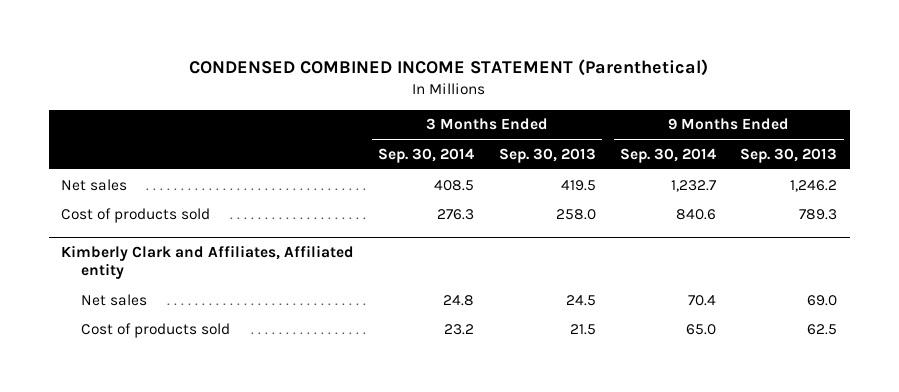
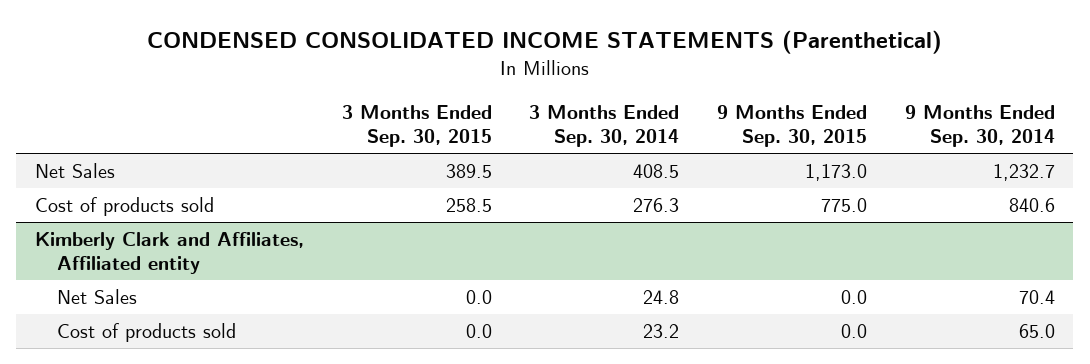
- CONDENSED COMBINED INCOME STATEMENT (Parenthetical)
+ CONDENSED CONSOLIDATED INCOME STATEMENTS (Parenthetical)
- | 3 Months Ended Sep. 30, 2014 | 3 Months Ended Sep. 30, 2013 | 9 Months Ended Sep. 30, 2014 | 9 Months Ended Sep. 30, 2013
+ | 3 Months Ended Sep. 30, 2015 | 3 Months Ended Sep. 30, 2014 | 9 Months Ended Sep. 30, 2015 | 9 Months Ended Sep. 30, 2014
- Net sales | 408.5 | 419.5 | 1,232.7 | 1,246.2
+ Net Sales | 389.5 | 408.5 | 1,173.0 | 1,232.7
@ Kimberly Clark and Affiliates, Affiliated entity
- Net sales | 24.8 | 24.5 | 70.4 | 69.0
+ Net Sales | 0.0 | 24.8 | 0.0 | 70.4

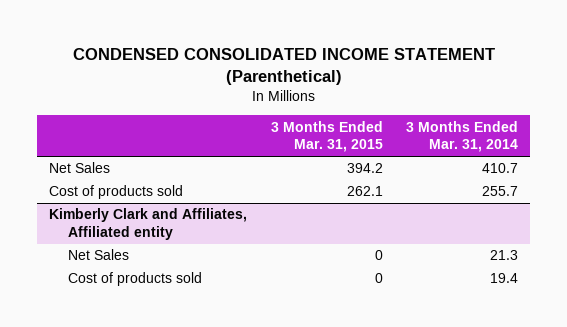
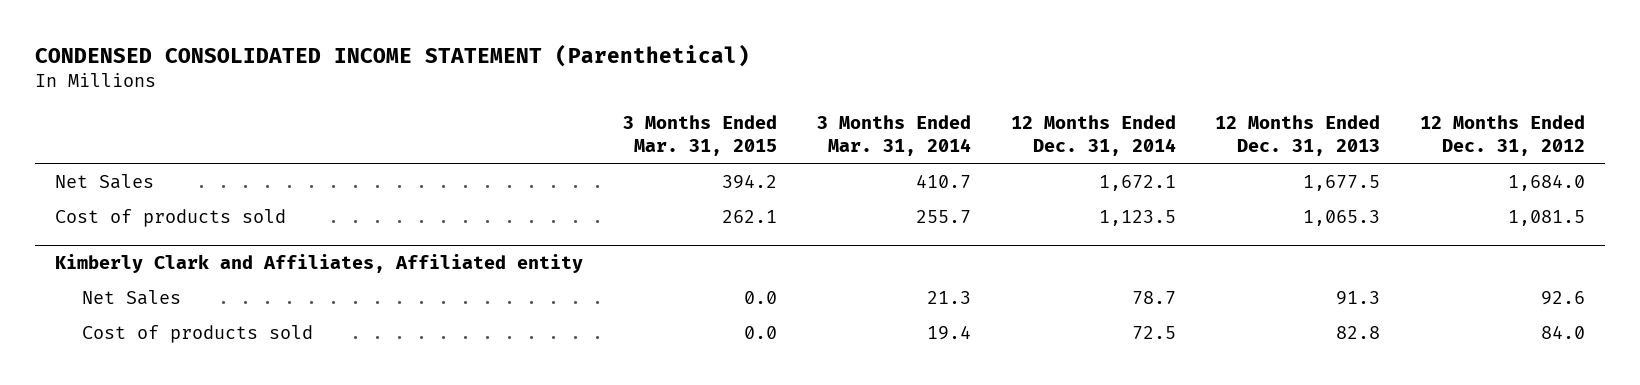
- | 3 Months Ended Mar. 31, 2015 | 3 Months Ended Mar. 31, 2014
+ | 3 Months Ended Mar. 31, 2015 | 3 Months Ended Mar. 31, 2014 | 12 Months Ended Dec. 31, 2014 | 12 Months Ended Dec. 31, 2013 | 12 Months Ended Dec. 31, 2012
@ Kimberly Clark and Affiliates, Affiliated entity
- Net Sales | 0 | 21.3
- Cost of products sold | 0 | 19.4
+ Net Sales | 0.0 | 21.3 | 78.7 | 91.3 | 92.6
+ Cost of products sold | 0.0 | 19.4 | 72.5 | 82.8 | 84.0

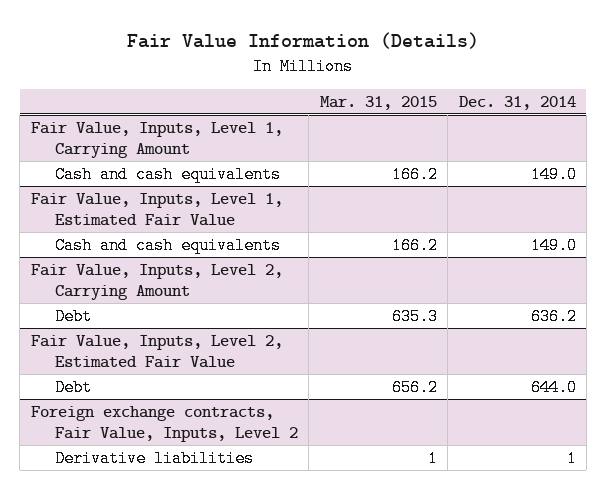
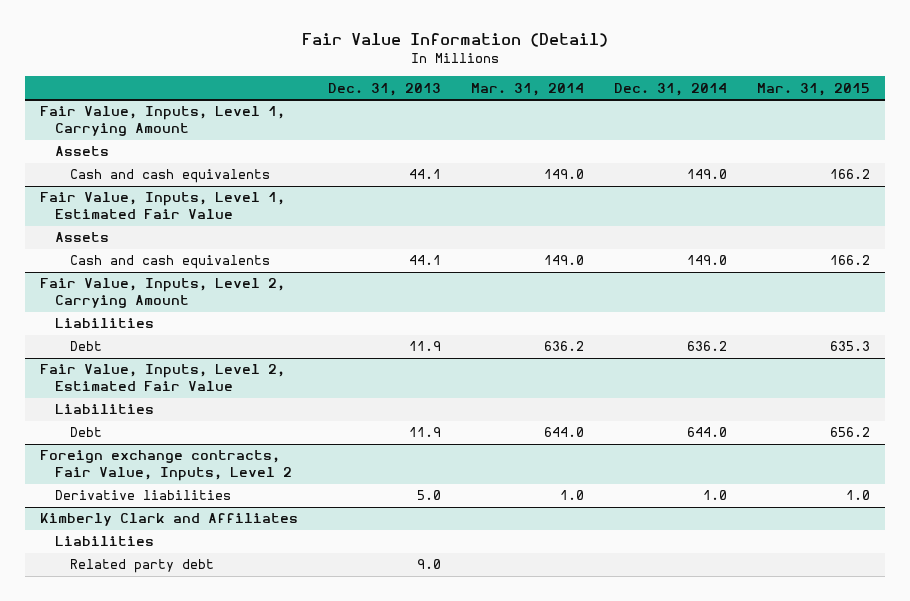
- Fair Value Information (Details)
+ Fair Value Information (Detail)
- | Mar. 31, 2015 | Dec. 31, 2014
+ | Dec. 31, 2013 | Mar. 31, 2014 | Dec. 31, 2014 | Mar. 31, 2015
@ Fair Value, Inputs, Level 1, Carrying Amount
+ Assets
@ Fair Value, Inputs, Level 1, Estimated Fair Value
+ Assets
@ Fair Value, Inputs, Level 2, Carrying Amount
+ Liabilities
@ Fair Value, Inputs, Level 2, Estimated Fair Value
+ Liabilities
@ Foreign exchange contracts, Fair Value, Inputs, Level 2
- Derivative liabilities | 1 | 1
+ Derivative liabilities | 5.0 | 1.0 | 1.0 | 1.0
+ Kimberly Clark and Affiliates
+ Liabilities
+ Related party debt | 9.0 | | |

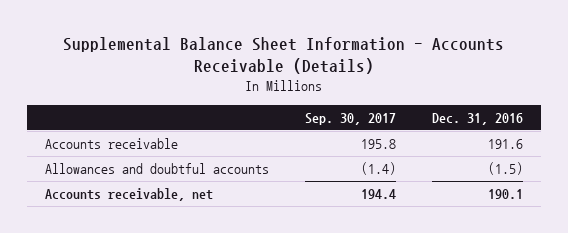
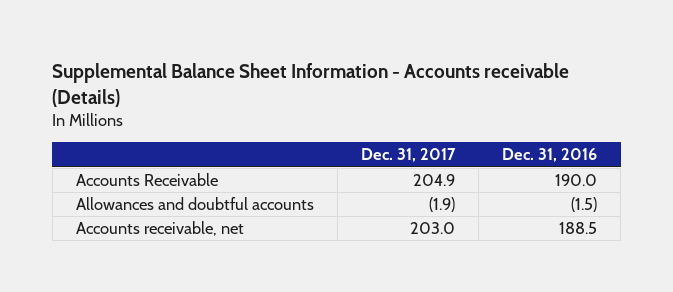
- Supplemental Balance Sheet Information - Accounts Receivable (Details)
+ Supplemental Balance Sheet Information - Accounts receivable (Details)
- | Sep. 30, 2017 | Dec. 31, 2016
+ | Dec. 31, 2017 | Dec. 31, 2016
- Accounts receivable | 195.8 | 191.6
+ Accounts Receivable | 204.9 | 190.0
- Accounts receivable, net | 194.4 | 190.1
+ Accounts receivable, net | 203.0 | 188.5

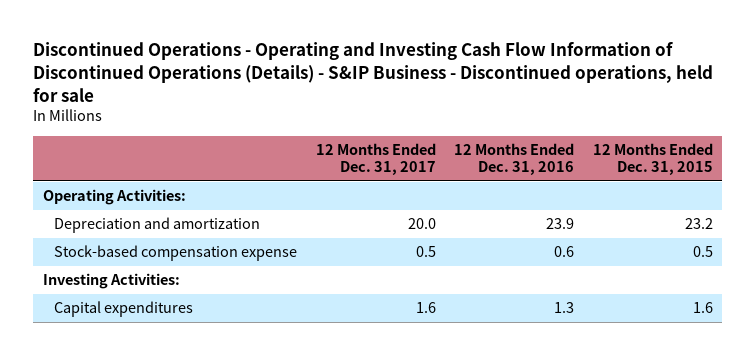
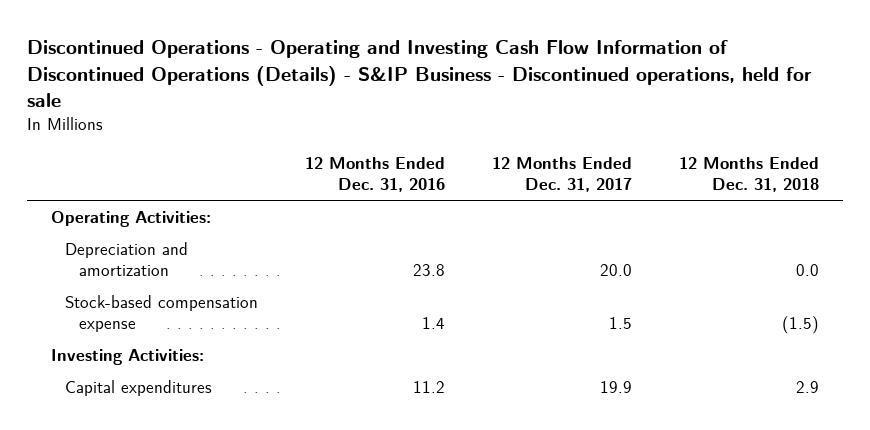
- | 12 Months Ended Dec. 31, 2017 | 12 Months Ended Dec. 31, 2016 | 12 Months Ended Dec. 31, 2015
+ | 12 Months Ended Dec. 31, 2016 | 12 Months Ended Dec. 31, 2017 | 12 Months Ended Dec. 31, 2018
- Depreciation and amortization | 20.0 | 23.9 | 23.2
- Stock-based compensation expense | 0.5 | 0.6 | 0.5
+ Depreciation and amortization | 23.8 | 20.0 | 0.0
+ Stock-based compensation expense | 1.4 | 1.5 | (1.5)
- Capital expenditures | 1.6 | 1.3 | 1.6
+ Capital expenditures | 11.2 | 19.9 | 2.9

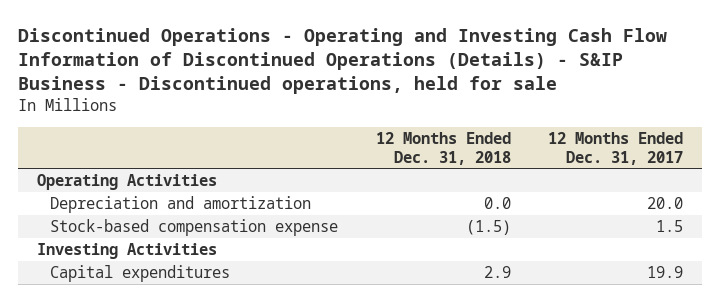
- | 12 Months Ended Dec. 31, 2016 | 12 Months Ended Dec. 31, 2017 | 12 Months Ended Dec. 31, 2018
+ | 12 Months Ended Dec. 31, 2018 | 12 Months Ended Dec. 31, 2017
- Operating Activities:
+ Operating Activities
- Investing Activities:
+ Investing Activities

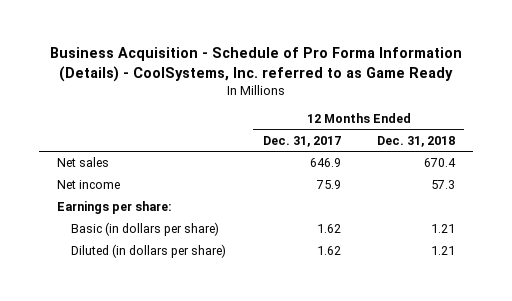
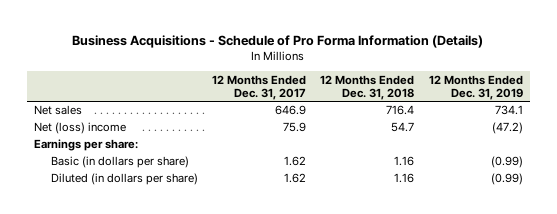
- Business Acquisition - Schedule of Pro Forma Information (Details) - CoolSystems, Inc. referred to as Game Ready
+ Business Acquisitions - Schedule of Pro Forma Information (Details)
- | 12 Months Ended Dec. 31, 2017 | 12 Months Ended Dec. 31, 2018
+ | 12 Months Ended Dec. 31, 2017 | 12 Months Ended Dec. 31, 2018 | 12 Months Ended Dec. 31, 2019
- Net sales | 646.9 | 670.4
- Net income | 75.9 | 57.3
+ Net sales | 646.9 | 716.4 | 734.1
+ Net (loss) income | 75.9 | 54.7 | (47.2)
- Basic (in dollars per share) | 1.62 | 1.21
- Diluted (in dollars per share) | 1.62 | 1.21
+ Basic (in dollars per share) | 1.62 | 1.16 | (0.99)
+ Diluted (in dollars per share) | 1.62 | 1.16 | (0.99)

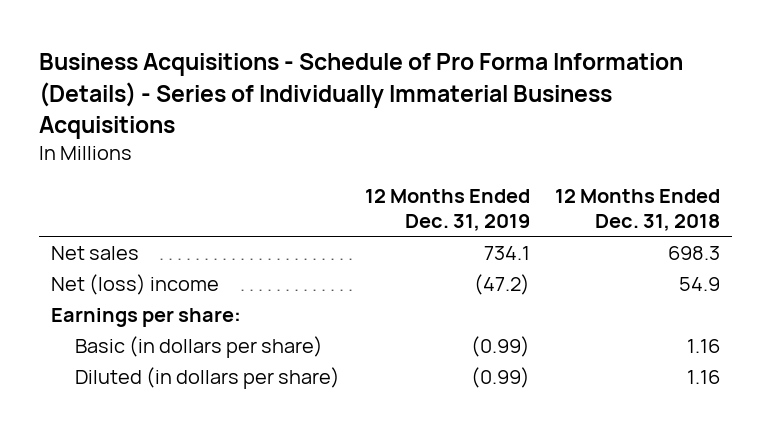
- Business Acquisitions - Schedule of Pro Forma Information (Details)
+ Business Acquisitions - Schedule of Pro Forma Information (Details) - Series of Individually Immaterial Business Acquisitions
- | 12 Months Ended Dec. 31, 2017 | 12 Months Ended Dec. 31, 2018 | 12 Months Ended Dec. 31, 2019
+ | 12 Months Ended Dec. 31, 2019 | 12 Months Ended Dec. 31, 2018
- Net sales | 646.9 | 716.4 | 734.1
- Net (loss) income | 75.9 | 54.7 | (47.2)
+ Net sales | 734.1 | 698.3
+ Net (loss) income | (47.2) | 54.9

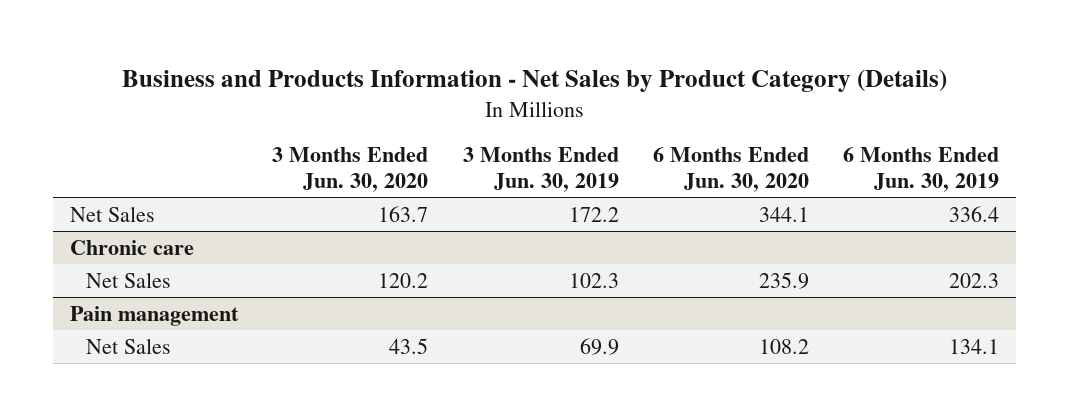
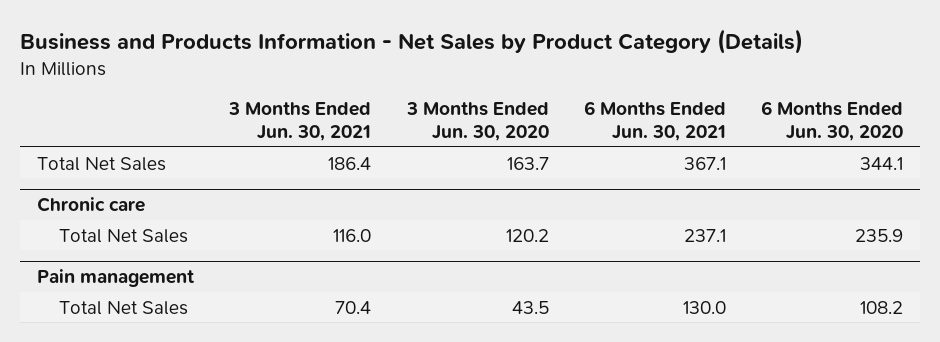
- | 3 Months Ended Jun. 30, 2020 | 3 Months Ended Jun. 30, 2019 | 6 Months Ended Jun. 30, 2020 | 6 Months Ended Jun. 30, 2019
+ | 3 Months Ended Jun. 30, 2021 | 3 Months Ended Jun. 30, 2020 | 6 Months Ended Jun. 30, 2021 | 6 Months Ended Jun. 30, 2020
- Net Sales | 163.7 | 172.2 | 344.1 | 336.4
+ Total Net Sales | 186.4 | 163.7 | 367.1 | 344.1
@ Chronic care
- Net Sales | 120.2 | 102.3 | 235.9 | 202.3
+ Total Net Sales | 116.0 | 120.2 | 237.1 | 235.9
@ Pain management
- Net Sales | 43.5 | 69.9 | 108.2 | 134.1
+ Total Net Sales | 70.4 | 43.5 | 130.0 | 108.2

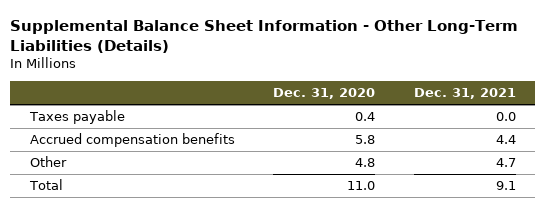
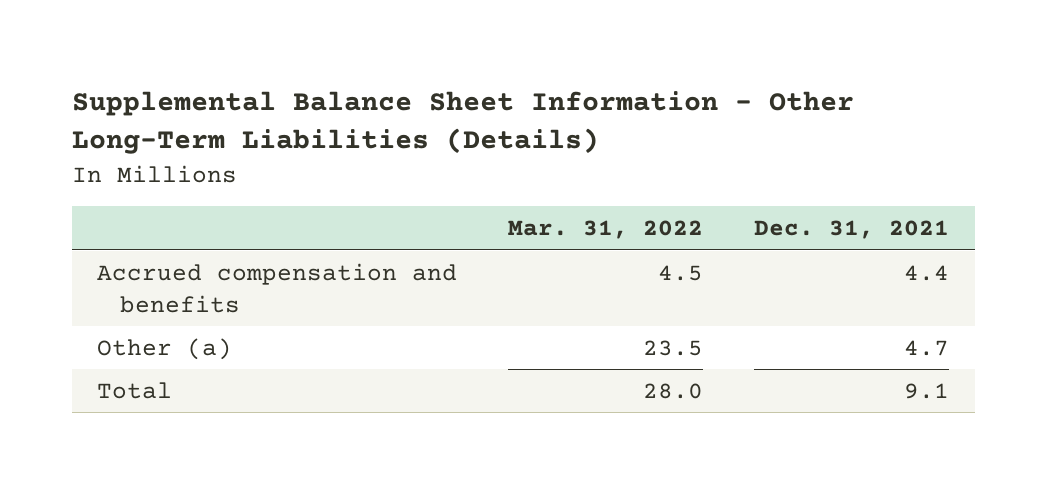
- | Dec. 31, 2020 | Dec. 31, 2021
+ | Mar. 31, 2022 | Dec. 31, 2021
- Taxes payable | 0.4 | 0.0
- Accrued compensation benefits | 5.8 | 4.4
- Other | 4.8 | 4.7
+ Accrued compensation and benefits | 4.5 | 4.4
+ Other (a) | 23.5 | 4.7

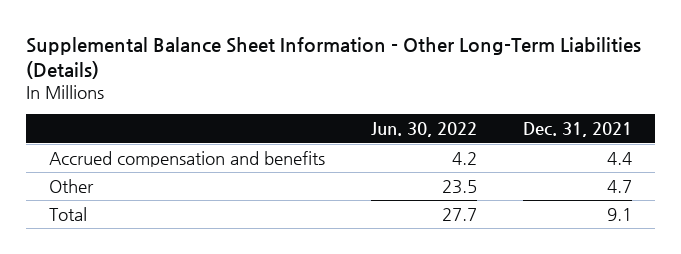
- | Mar. 31, 2022 | Dec. 31, 2021
+ | Jun. 30, 2022 | Dec. 31, 2021
- Other (a) | 23.5 | 4.7
+ Other | 23.5 | 4.7

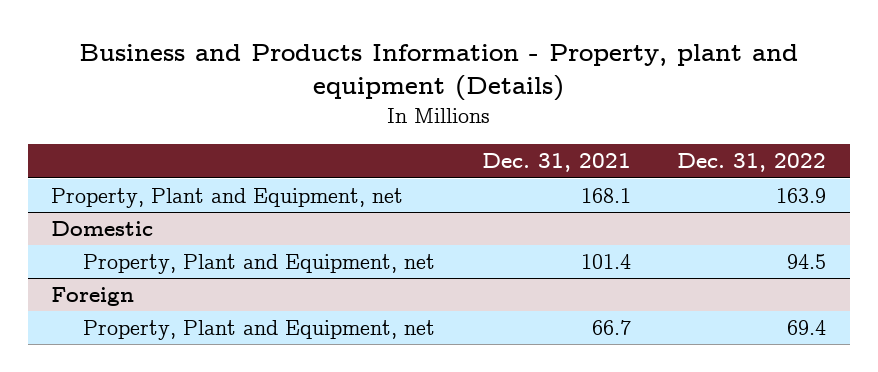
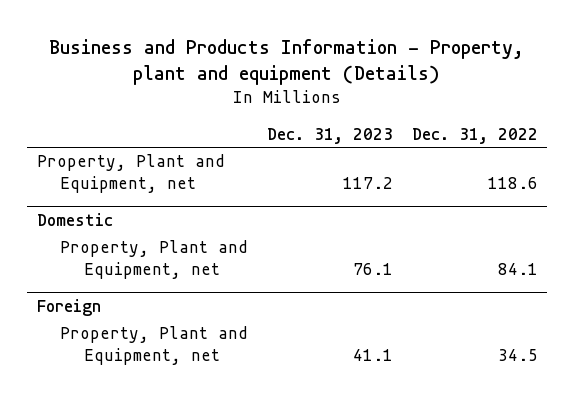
- | Dec. 31, 2021 | Dec. 31, 2022
+ | Dec. 31, 2023 | Dec. 31, 2022
- Property, Plant and Equipment, net | 168.1 | 163.9
+ Property, Plant and Equipment, net | 117.2 | 118.6
@ Domestic
- Property, Plant and Equipment, net | 101.4 | 94.5
+ Property, Plant and Equipment, net | 76.1 | 84.1
@ Foreign
- Property, Plant and Equipment, net | 66.7 | 69.4
+ Property, Plant and Equipment, net | 41.1 | 34.5

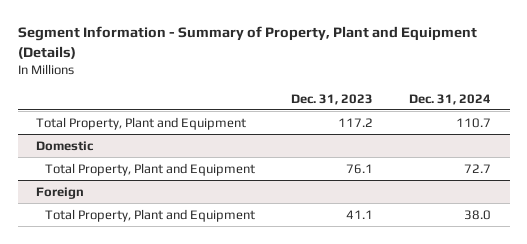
- Business and Products Information - Property, plant and equipment (Details)
+ Segment Information - Summary of Property, Plant and Equipment (Details)
- | Dec. 31, 2023 | Dec. 31, 2022
+ | Dec. 31, 2023 | Dec. 31, 2024
- Property, Plant and Equipment, net | 117.2 | 118.6
+ Total Property, Plant and Equipment | 117.2 | 110.7
@ Domestic
- Property, Plant and Equipment, net | 76.1 | 84.1
+ Total Property, Plant and Equipment | 76.1 | 72.7
@ Foreign
- Property, Plant and Equipment, net | 41.1 | 34.5
+ Total Property, Plant and Equipment | 41.1 | 38.0

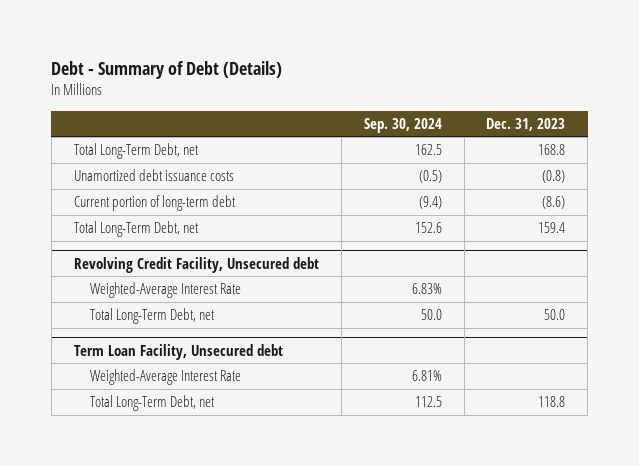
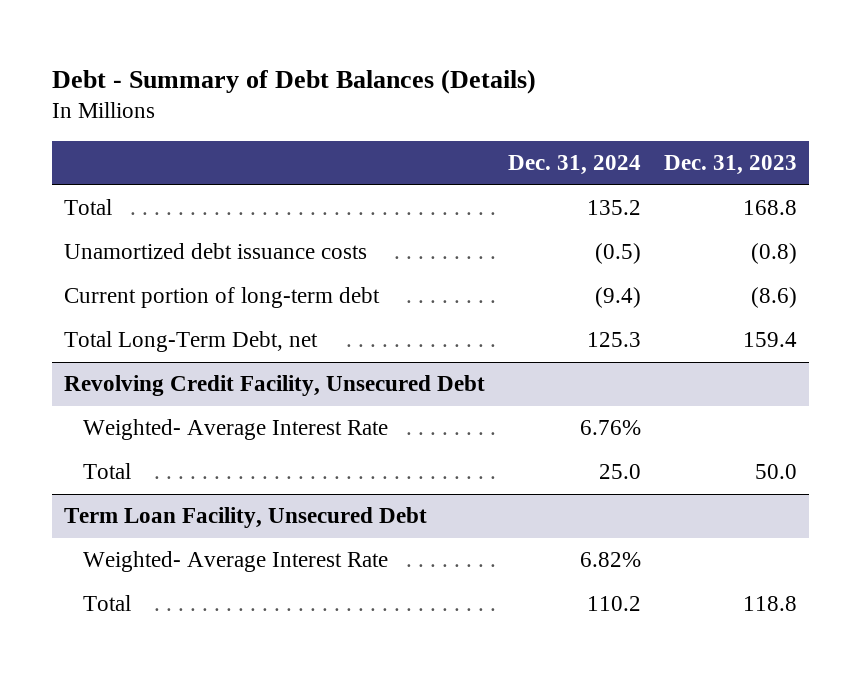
- Debt - Summary of Debt (Details)
+ Debt - Summary of Debt Balances (Details)
- | Sep. 30, 2024 | Dec. 31, 2023
+ | Dec. 31, 2024 | Dec. 31, 2023
- Total Long-Term Debt, net | 162.5 | 168.8
+ Total | 135.2 | 168.8
- Revolving Credit Facility, Unsecured debt
- Weighted-Average Interest Rate | 6.83% |
- Total Long-Term Debt, net | 50.0 | 50.0
- Term Loan Facility, Unsecured debt
- Weighted-Average Interest Rate | 6.81% |
- Total Long-Term Debt, net | 112.5 | 118.8
+ Revolving Credit Facility, Unsecured Debt
+ Weighted- Average Interest Rate | 6.76% |
+ Total | 25.0 | 50.0
+ Term Loan Facility, Unsecured Debt
+ Weighted- Average Interest Rate | 6.82% |
+ Total | 110.2 | 118.8

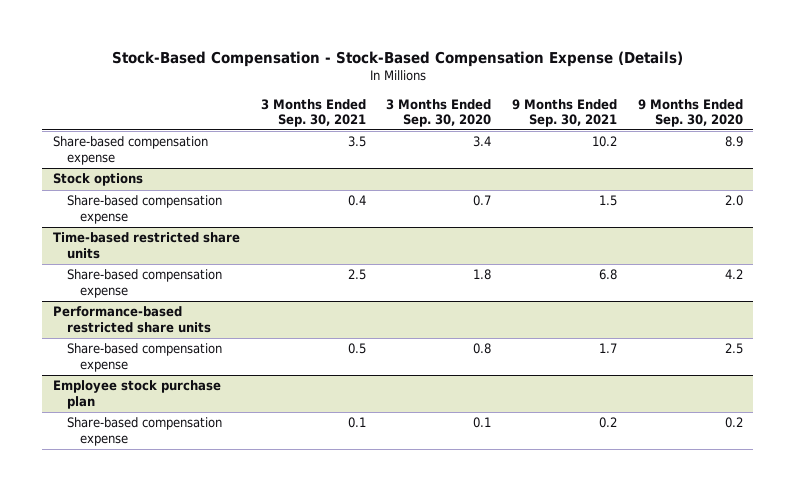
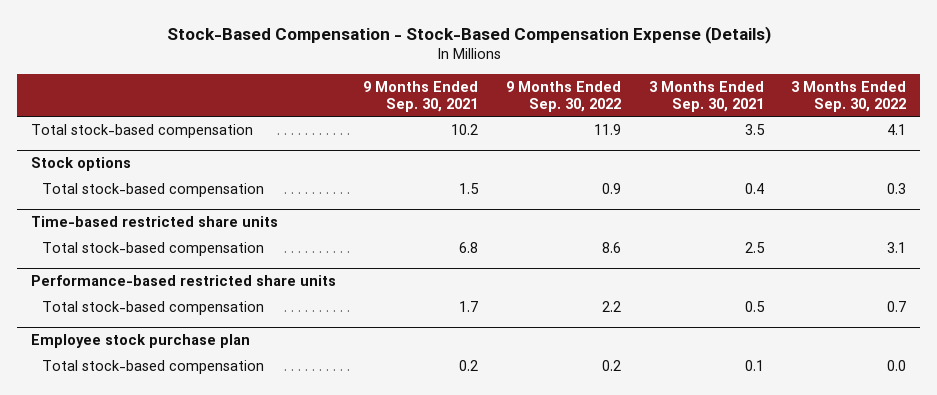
- | 3 Months Ended Sep. 30, 2021 | 3 Months Ended Sep. 30, 2020 | 9 Months Ended Sep. 30, 2021 | 9 Months Ended Sep. 30, 2020
+ | 9 Months Ended Sep. 30, 2021 | 9 Months Ended Sep. 30, 2022 | 3 Months Ended Sep. 30, 2021 | 3 Months Ended Sep. 30, 2022
- Share-based compensation expense | 3.5 | 3.4 | 10.2 | 8.9
+ Total stock-based compensation | 10.2 | 11.9 | 3.5 | 4.1
@ Stock options
- Share-based compensation expense | 0.4 | 0.7 | 1.5 | 2.0
+ Total stock-based compensation | 1.5 | 0.9 | 0.4 | 0.3
@ Time-based restricted share units
- Share-based compensation expense | 2.5 | 1.8 | 6.8 | 4.2
+ Total stock-based compensation | 6.8 | 8.6 | 2.5 | 3.1
@ Performance-based restricted share units
- Share-based compensation expense | 0.5 | 0.8 | 1.7 | 2.5
+ Total stock-based compensation | 1.7 | 2.2 | 0.5 | 0.7
@ Employee stock purchase plan
- Share-based compensation expense | 0.1 | 0.1 | 0.2 | 0.2
+ Total stock-based compensation | 0.2 | 0.2 | 0.1 | 0.0

